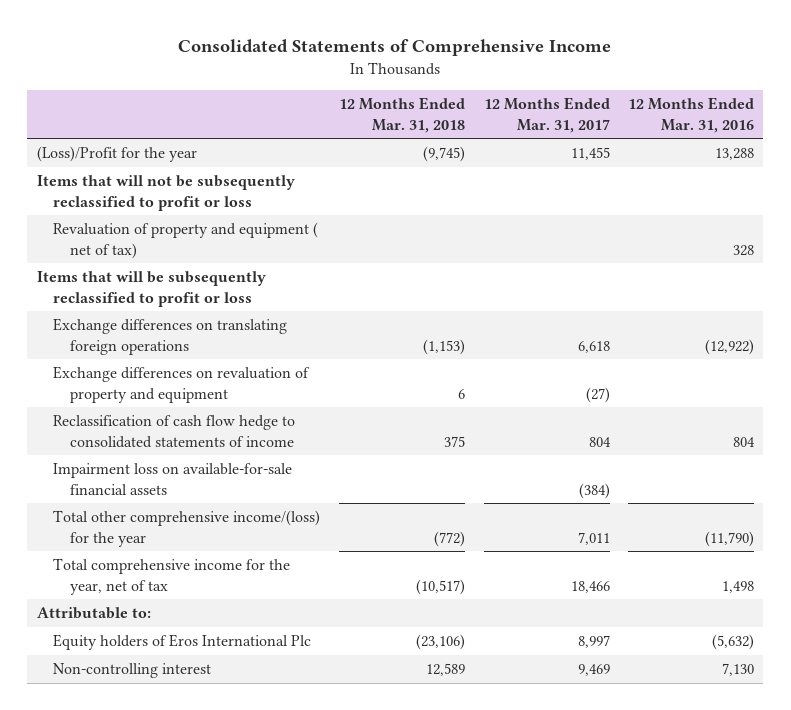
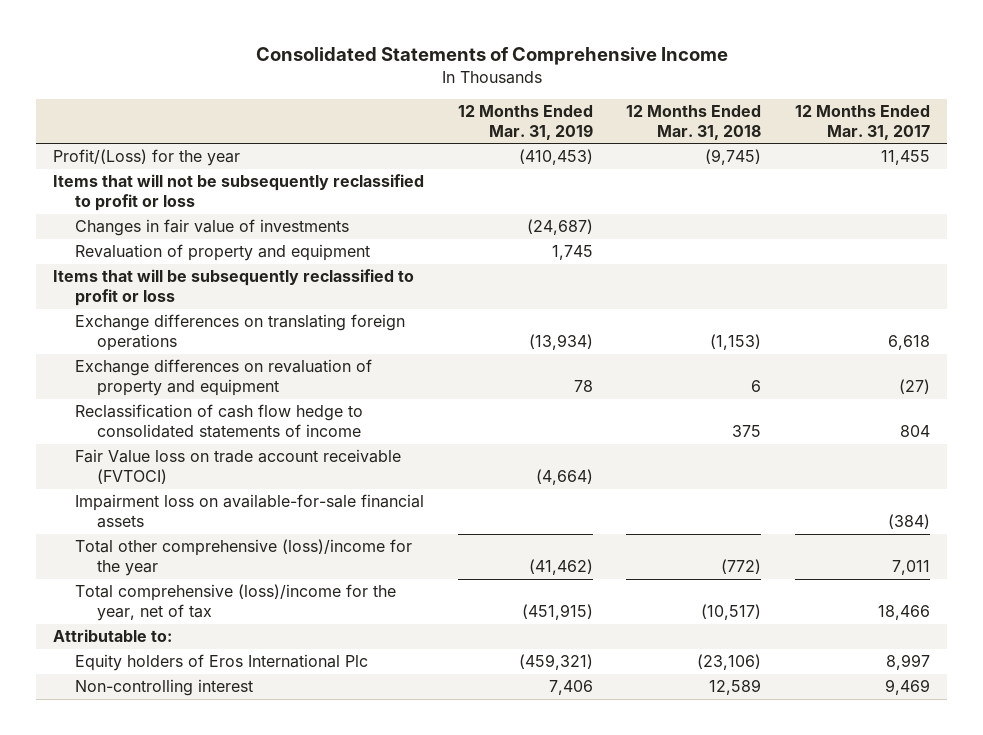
- | 12 Months Ended Mar. 31, 2018 | 12 Months Ended Mar. 31, 2017 | 12 Months Ended Mar. 31, 2016
+ | 12 Months Ended Mar. 31, 2019 | 12 Months Ended Mar. 31, 2018 | 12 Months Ended Mar. 31, 2017
- (Loss)/Profit for the year | (9,745) | 11,455 | 13,288
+ Profit/(Loss) for the year | (410,453) | (9,745) | 11,455
- Revaluation of property and equipment ( net of tax) | | | 328
+ Changes in fair value of investments | (24,687) | |
+ Revaluation of property and equipment | 1,745 | |
+ Fair Value loss on trade account receivable (FVTOCI) | (4,664) | |
- Total other comprehensive income/(loss) for the year | (772) | 7,011 | (11,790)
- Total comprehensive income for the year, net of tax | (10,517) | 18,466 | 1,498
+ Total other comprehensive (loss)/income for the year | (41,462) | (772) | 7,011
+ Total comprehensive (loss)/income for the year, net of tax | (451,915) | (10,517) | 18,466

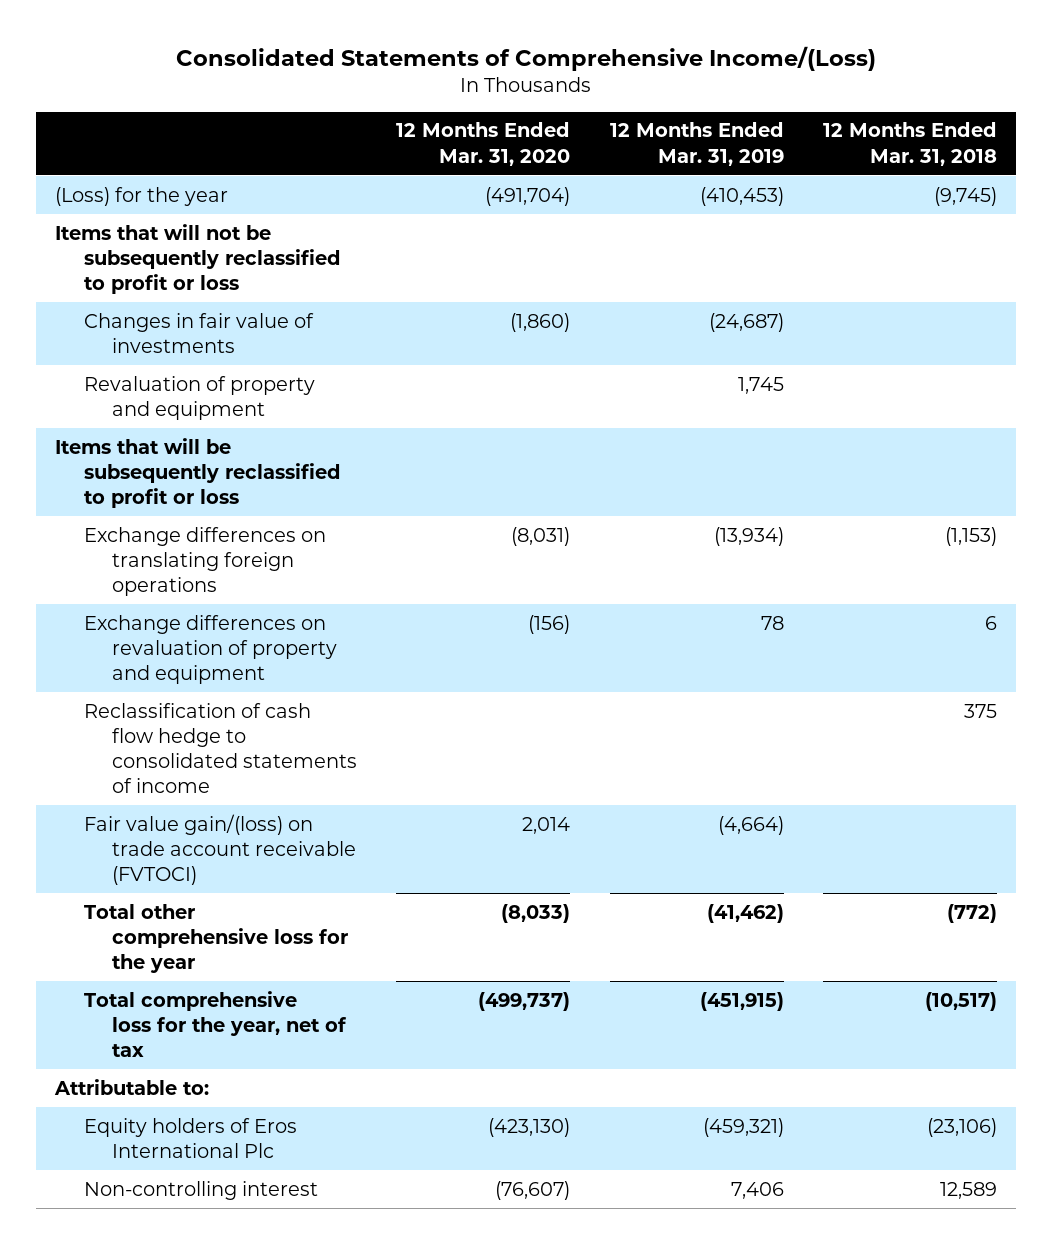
- Consolidated Statements of Comprehensive Income
+ Consolidated Statements of Comprehensive Income/(Loss)
- | 12 Months Ended Mar. 31, 2019 | 12 Months Ended Mar. 31, 2018 | 12 Months Ended Mar. 31, 2017
+ | 12 Months Ended Mar. 31, 2020 | 12 Months Ended Mar. 31, 2019 | 12 Months Ended Mar. 31, 2018
- Profit/(Loss) for the year | (410,453) | (9,745) | 11,455
+ (Loss) for the year | (491,704) | (410,453) | (9,745)
- Fair Value loss on trade account receivable (FVTOCI) | (4,664) | |
- Impairment loss on available-for-sale financial assets | | | (384)
- Total other comprehensive (loss)/income for the year | (41,462) | (772) | 7,011
- Total comprehensive (loss)/income for the year, net of tax | (451,915) | (10,517) | 18,466
+ Fair value gain/(loss) on trade account receivable (FVTOCI) | 2,014 | (4,664) |
+ Total other comprehensive loss for the year | (8,033) | (41,462) | (772)
+ Total comprehensive loss for the year, net of tax | (499,737) | (451,915) | (10,517)

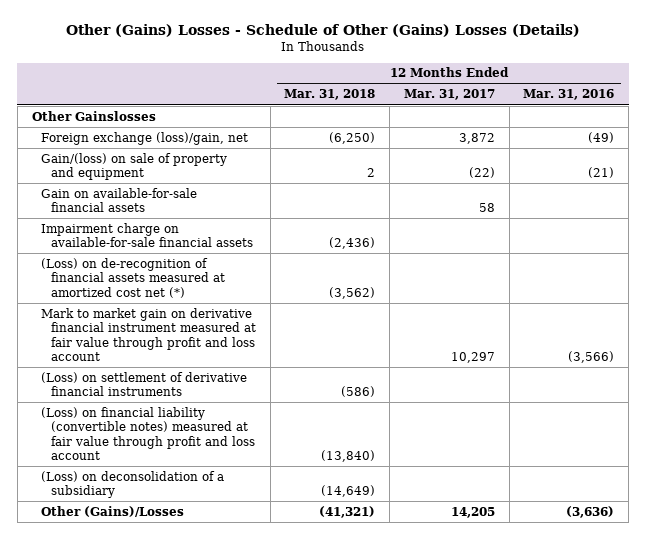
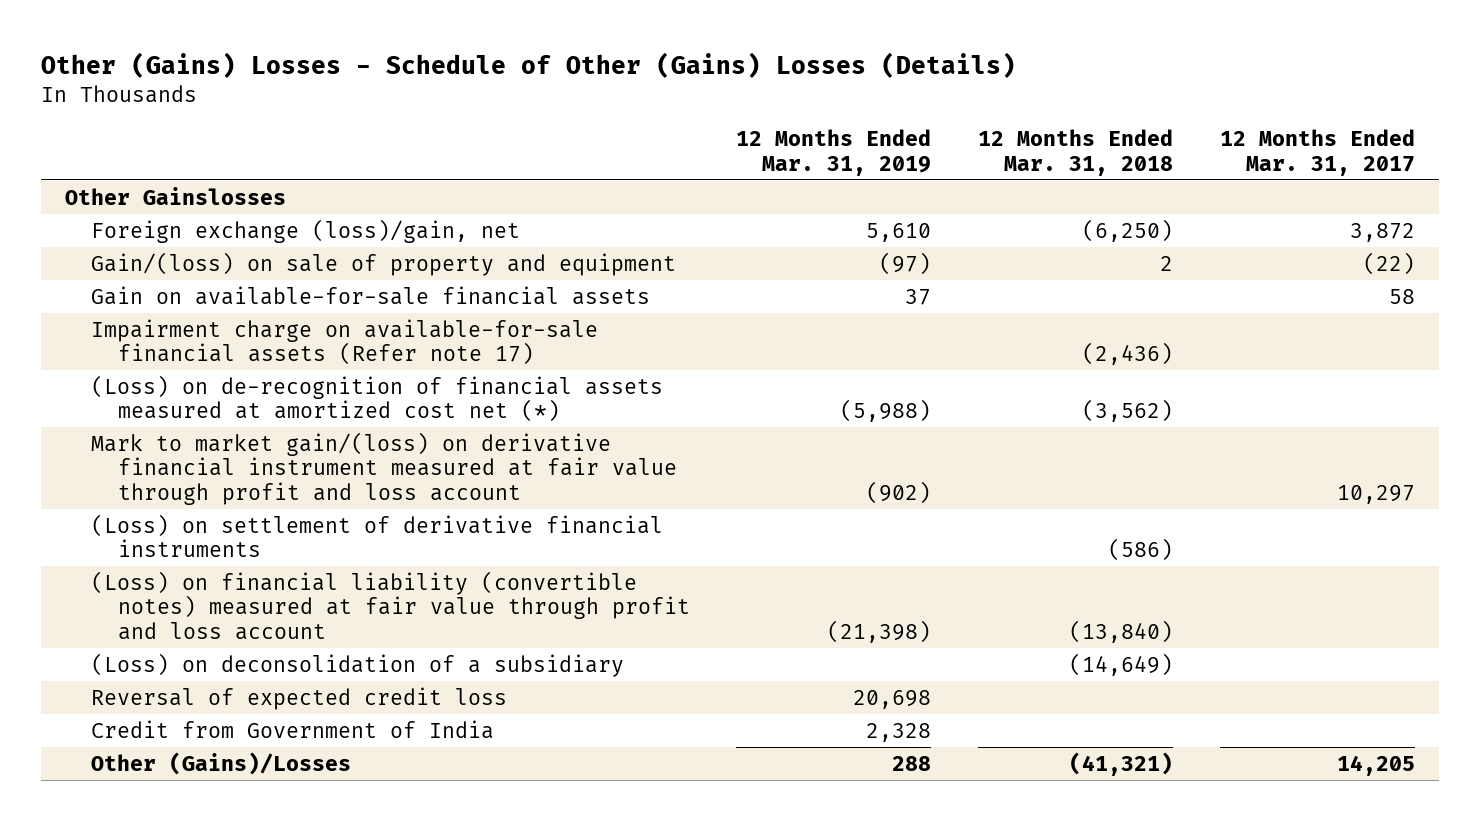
- | 12 Months Ended Mar. 31, 2018 | 12 Months Ended Mar. 31, 2017 | 12 Months Ended Mar. 31, 2016
+ | 12 Months Ended Mar. 31, 2019 | 12 Months Ended Mar. 31, 2018 | 12 Months Ended Mar. 31, 2017
- Impairment charge on available-for-sale financial assets | (2,436) | |
+ Impairment charge on available-for-sale financial assets (Refer note 17) | | (2,436) |
- Mark to market gain on derivative financial instrument measured at fair value through profit and loss account | | 10,297 | (3,566)
+ Mark to market gain/(loss) on derivative financial instrument measured at fair value through profit and loss account | (902) | | 10,297
+ Reversal of expected credit loss | 20,698 | |
+ Credit from Government of India | 2,328 | |

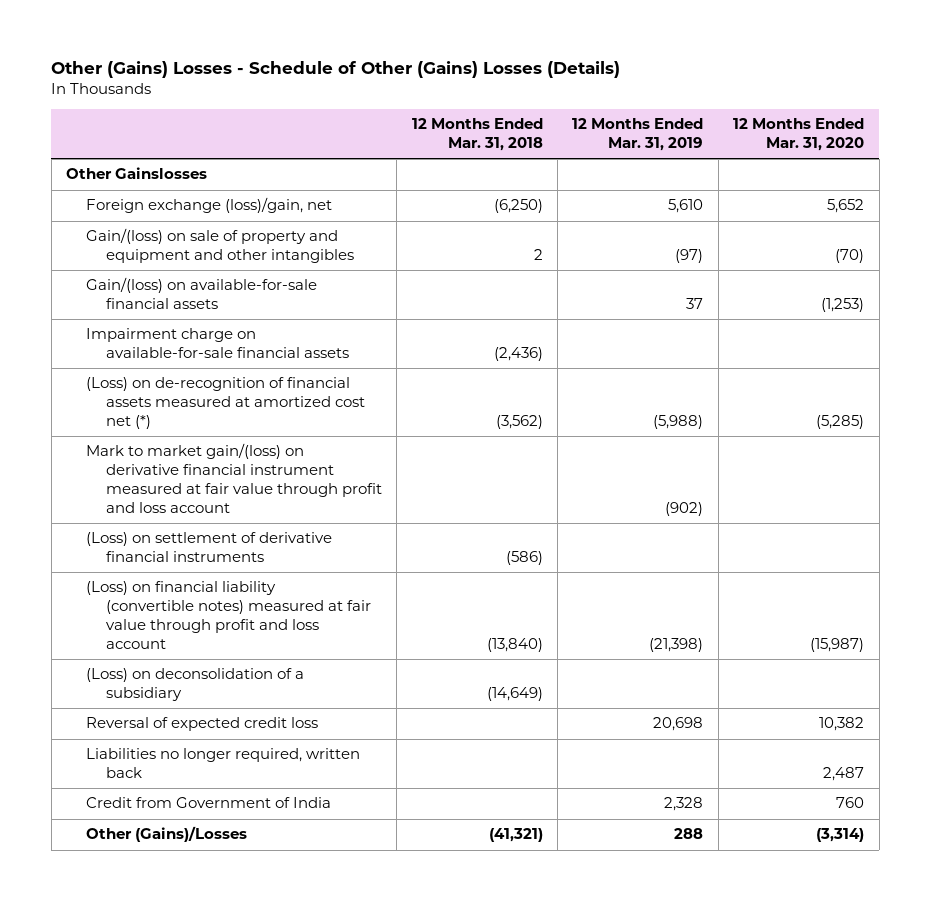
- | 12 Months Ended Mar. 31, 2019 | 12 Months Ended Mar. 31, 2018 | 12 Months Ended Mar. 31, 2017
+ | 12 Months Ended Mar. 31, 2018 | 12 Months Ended Mar. 31, 2019 | 12 Months Ended Mar. 31, 2020
- Gain/(loss) on sale of property and equipment | (97) | 2 | (22)
- Gain on available-for-sale financial assets | 37 | | 58
- Impairment charge on available-for-sale financial assets (Refer note 17) | | (2,436) |
+ Gain/(loss) on sale of property and equipment and other intangibles | 2 | (97) | (70)
+ Gain/(loss) on available-for-sale financial assets | | 37 | (1,253)
+ Impairment charge on available-for-sale financial assets | (2,436) | |
+ Liabilities no longer required, written back | | | 2,487

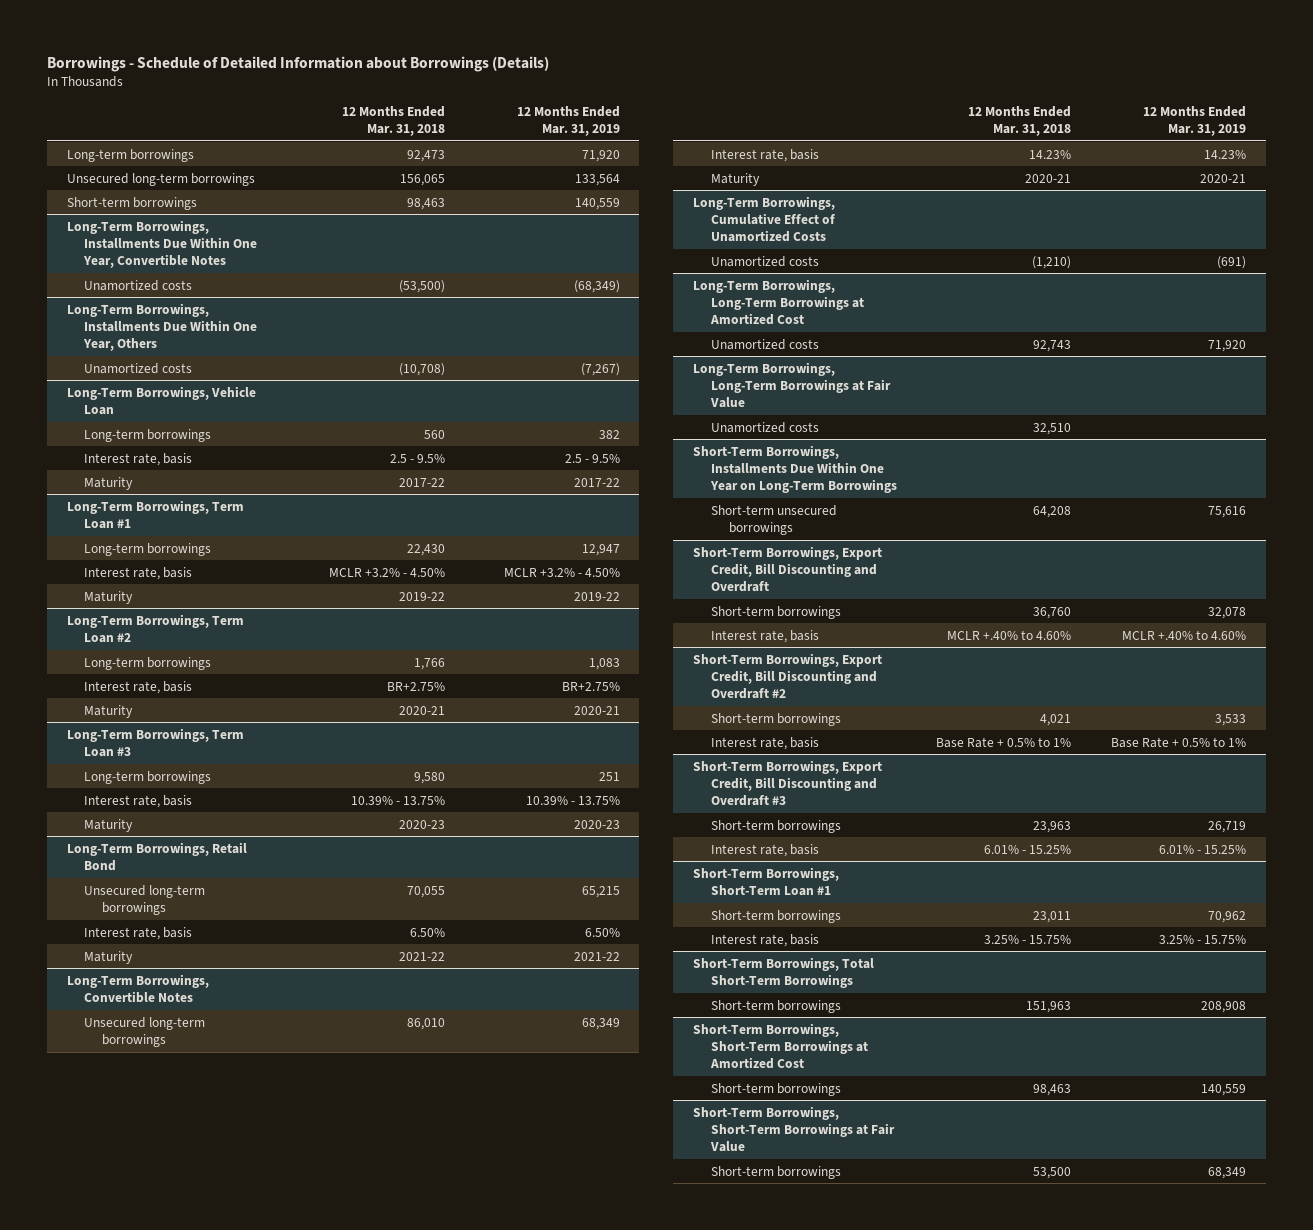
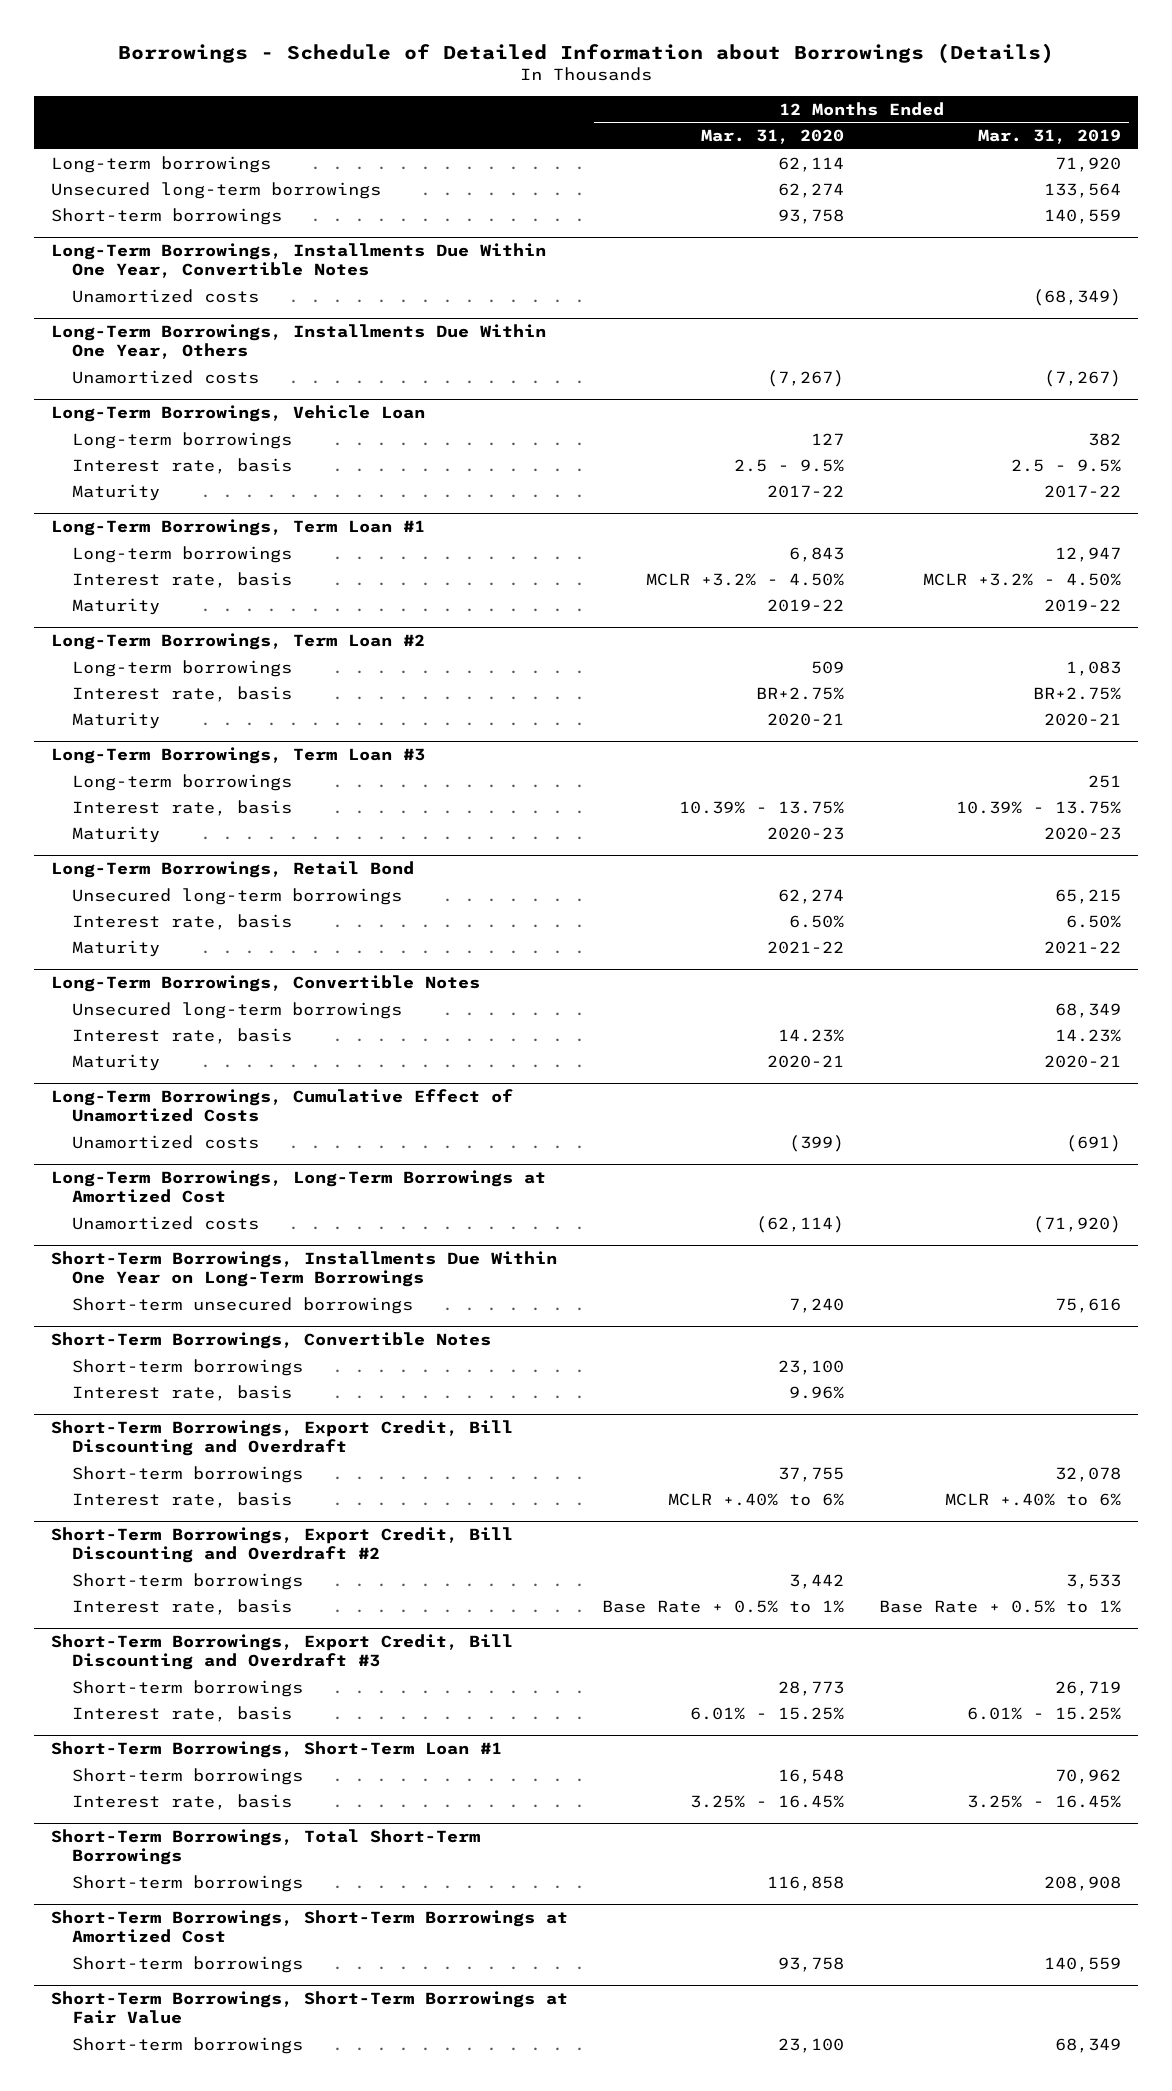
- | 12 Months Ended Mar. 31, 2018 | 12 Months Ended Mar. 31, 2019
+ | 12 Months Ended Mar. 31, 2020 | 12 Months Ended Mar. 31, 2019
@ Long-Term Borrowings, Long-Term Borrowings at Amortized Cost
- Unamortized costs | 92,743 | 71,920
- Long-Term Borrowings, Long-Term Borrowings at Fair Value
- Unamortized costs | 32,510 |
@ Long-Term Borrowings, Long-Term Borrowings at Amortized Cost
+ Unamortized costs | (62,114) | (71,920)
+ Short-Term Borrowings, Convertible Notes
+ Short-term borrowings | 23,100 |
+ Interest rate, basis | 9.96% |
@ Short-Term Borrowings, Export Credit, Bill Discounting and Overdraft
- Interest rate, basis | MCLR +.40% to 4.60% | MCLR +.40% to 4.60%
+ Interest rate, basis | MCLR +.40% to 6% | MCLR +.40% to 6%
@ Short-Term Borrowings, Short-Term Loan #1
- Interest rate, basis | 3.25% - 15.75% | 3.25% - 15.75%
+ Interest rate, basis | 3.25% - 16.45% | 3.25% - 16.45%

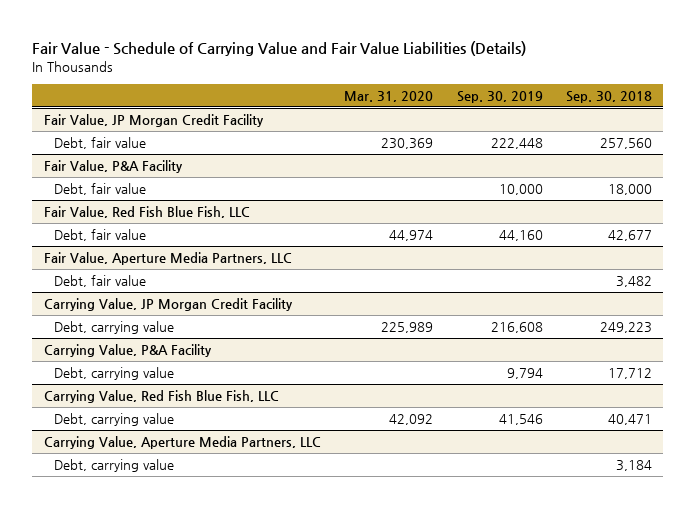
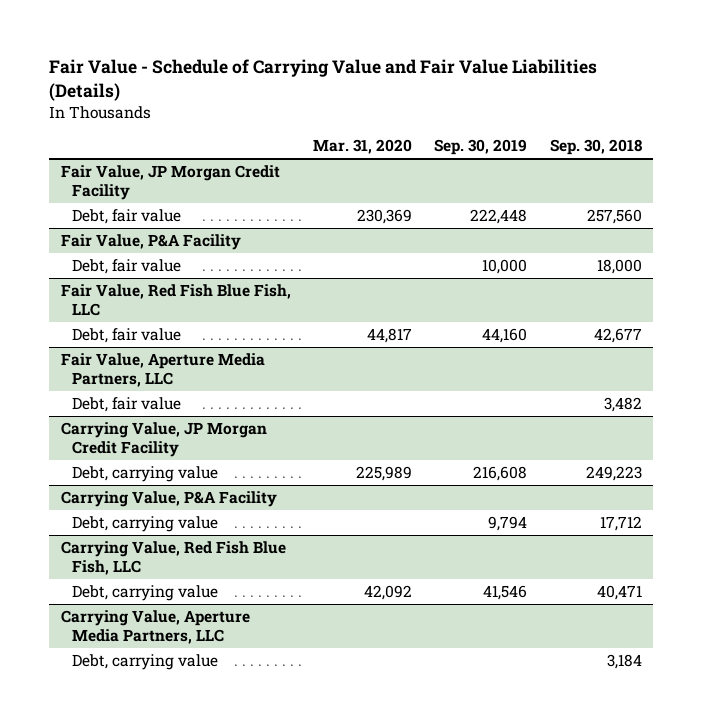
@ Fair Value, Red Fish Blue Fish, LLC
- Debt, fair value | 44,974 | 44,160 | 42,677
+ Debt, fair value | 44,817 | 44,160 | 42,677

